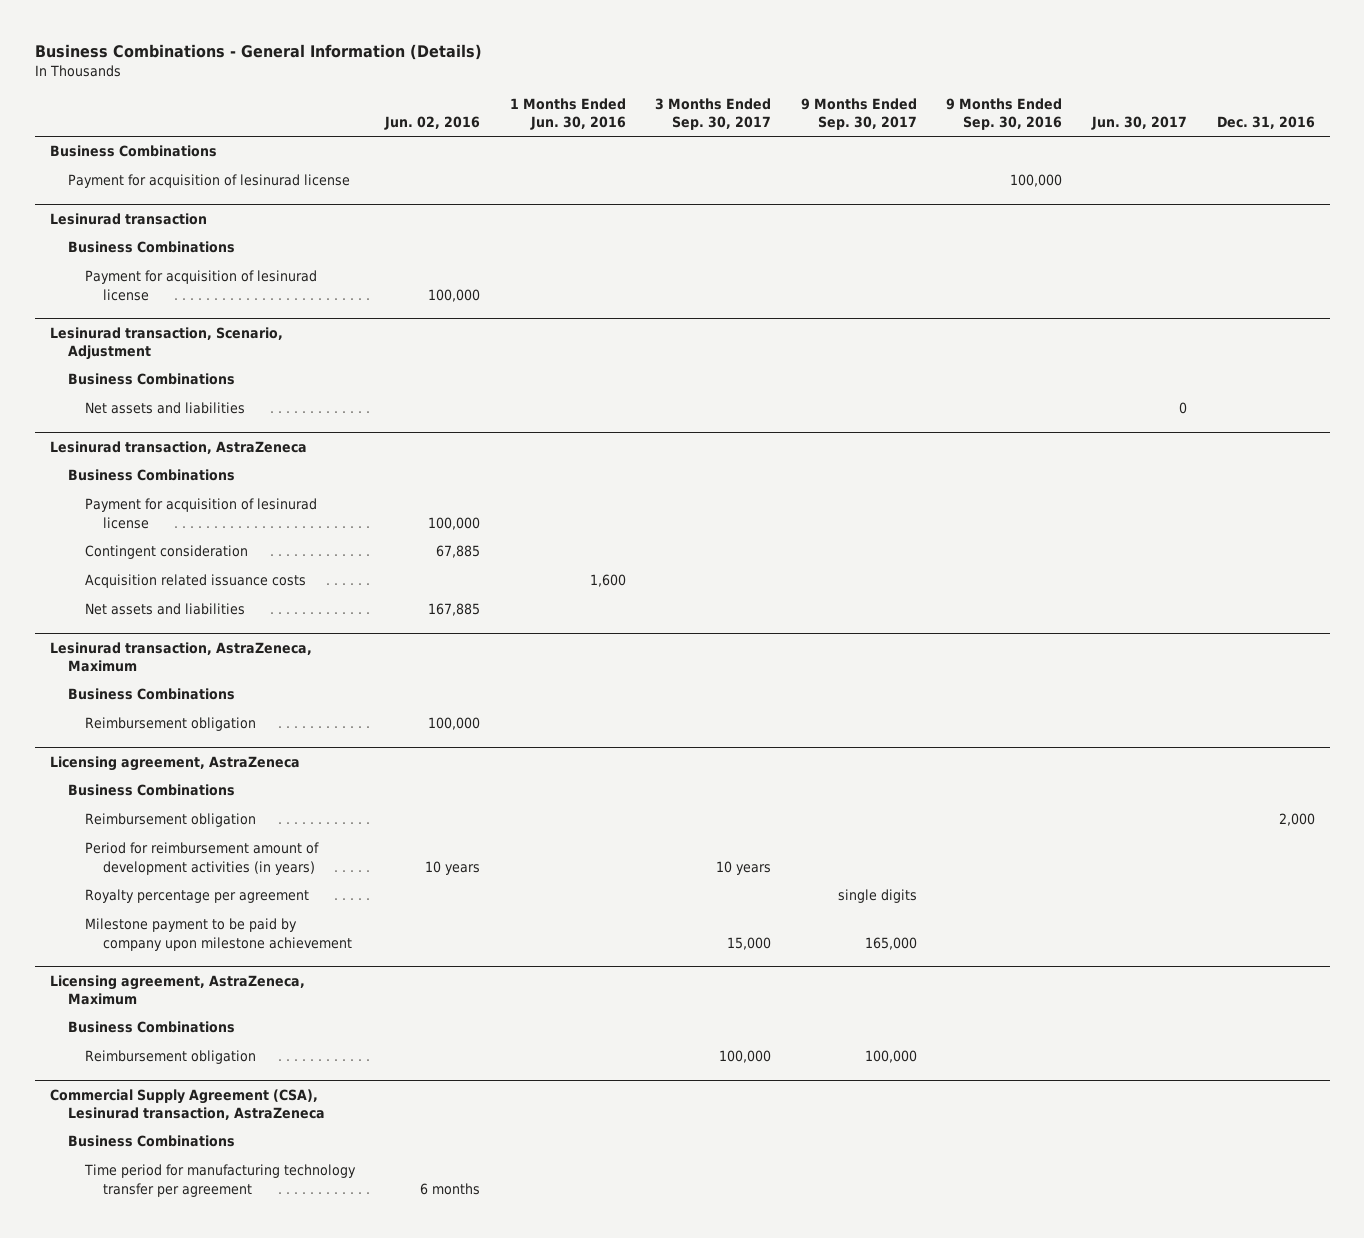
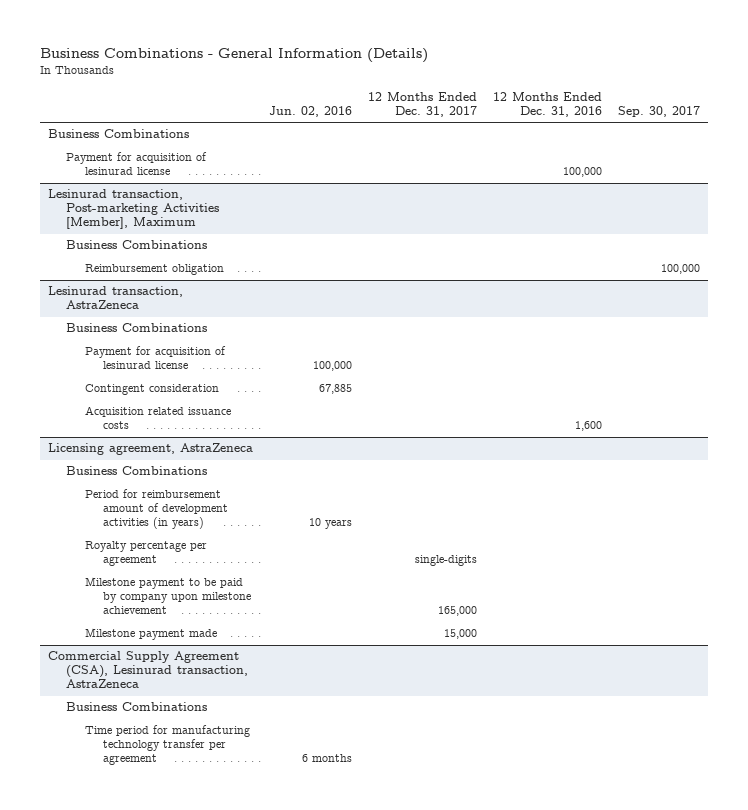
- | Jun. 02, 2016 | 1 Months Ended Jun. 30, 2016 | 3 Months Ended Sep. 30, 2017 | 9 Months Ended Sep. 30, 2017 | 9 Months Ended Sep. 30, 2016 | Jun. 30, 2017 | Dec. 31, 2016
+ | Jun. 02, 2016 | 12 Months Ended Dec. 31, 2017 | 12 Months Ended Dec. 31, 2016 | Sep. 30, 2017
- Lesinurad transaction
+ Lesinurad transaction, Post-marketing Activities [Member], Maximum
- Payment for acquisition of lesinurad license | 100,000 | | | | | |
- Lesinurad transaction, Scenario, Adjustment
- Business Combinations
- Net assets and liabilities | | | | | | 0 |
+ Reimbursement obligation | | | | 100,000
@ Lesinurad transaction, AstraZeneca
- Net assets and liabilities | 167,885 | | | | | |
- Lesinurad transaction, AstraZeneca, Maximum
- Business Combinations
- Reimbursement obligation | 100,000 | | | | | |
@ Licensing agreement, AstraZeneca
- Reimbursement obligation | | | | | | | 2,000
- Licensing agreement, AstraZeneca, Maximum
- Business Combinations
- Reimbursement obligation | | | 100,000 | 100,000 | | |
@ Licensing agreement, AstraZeneca
+ Milestone payment made | | 15,000 | |

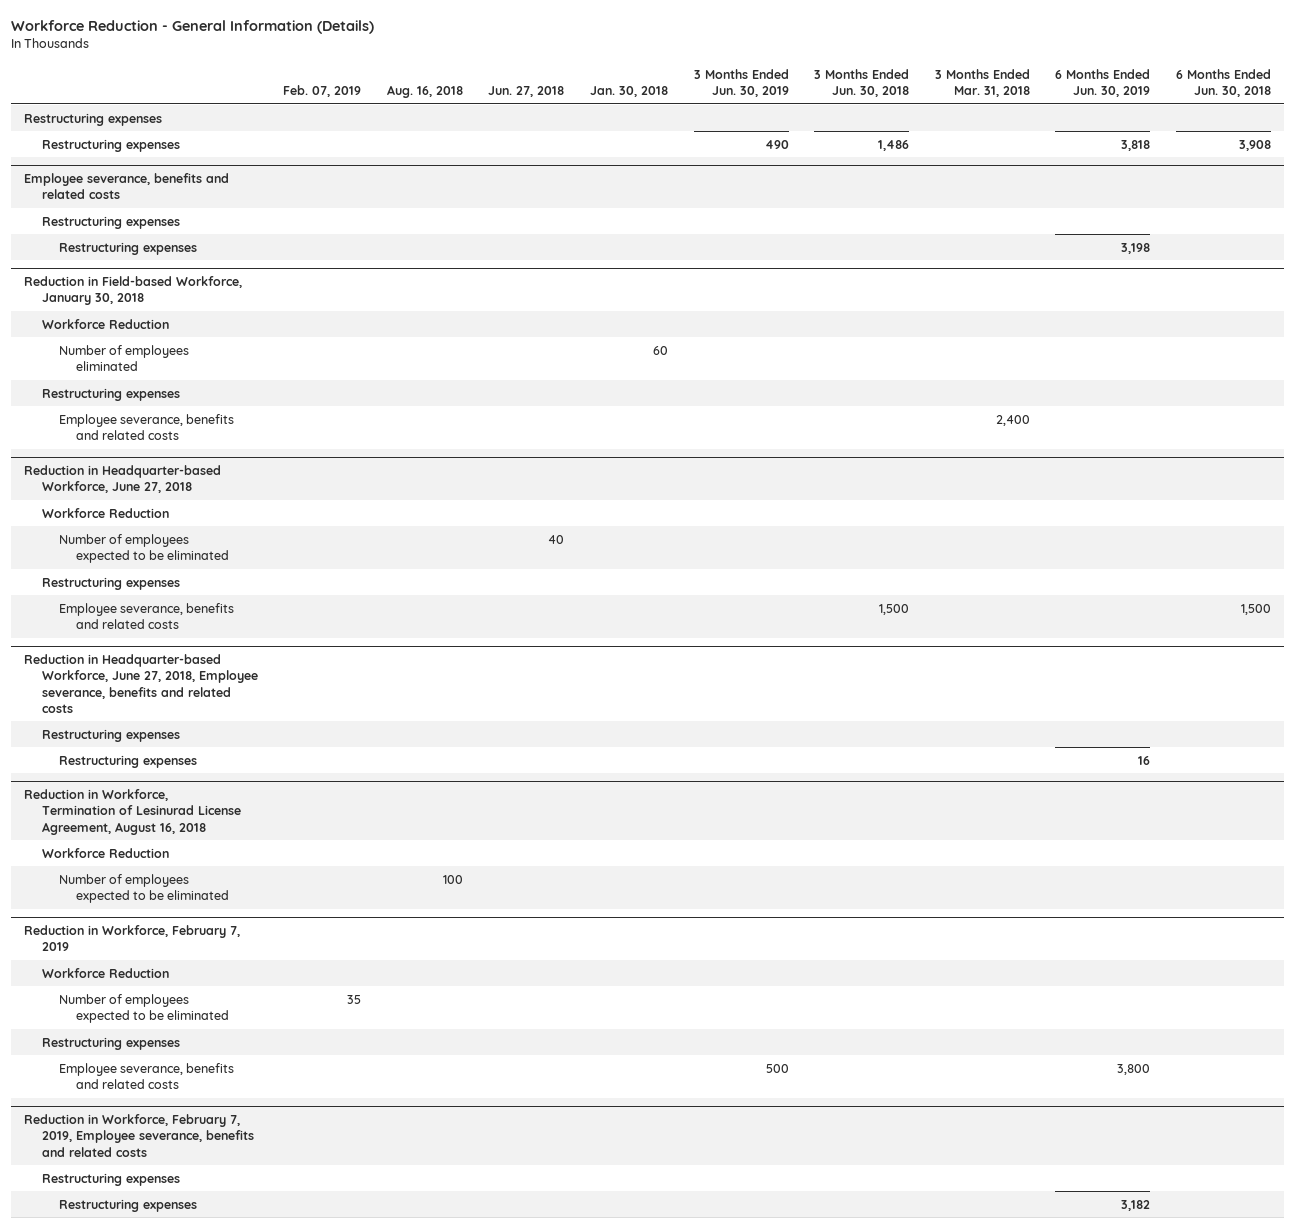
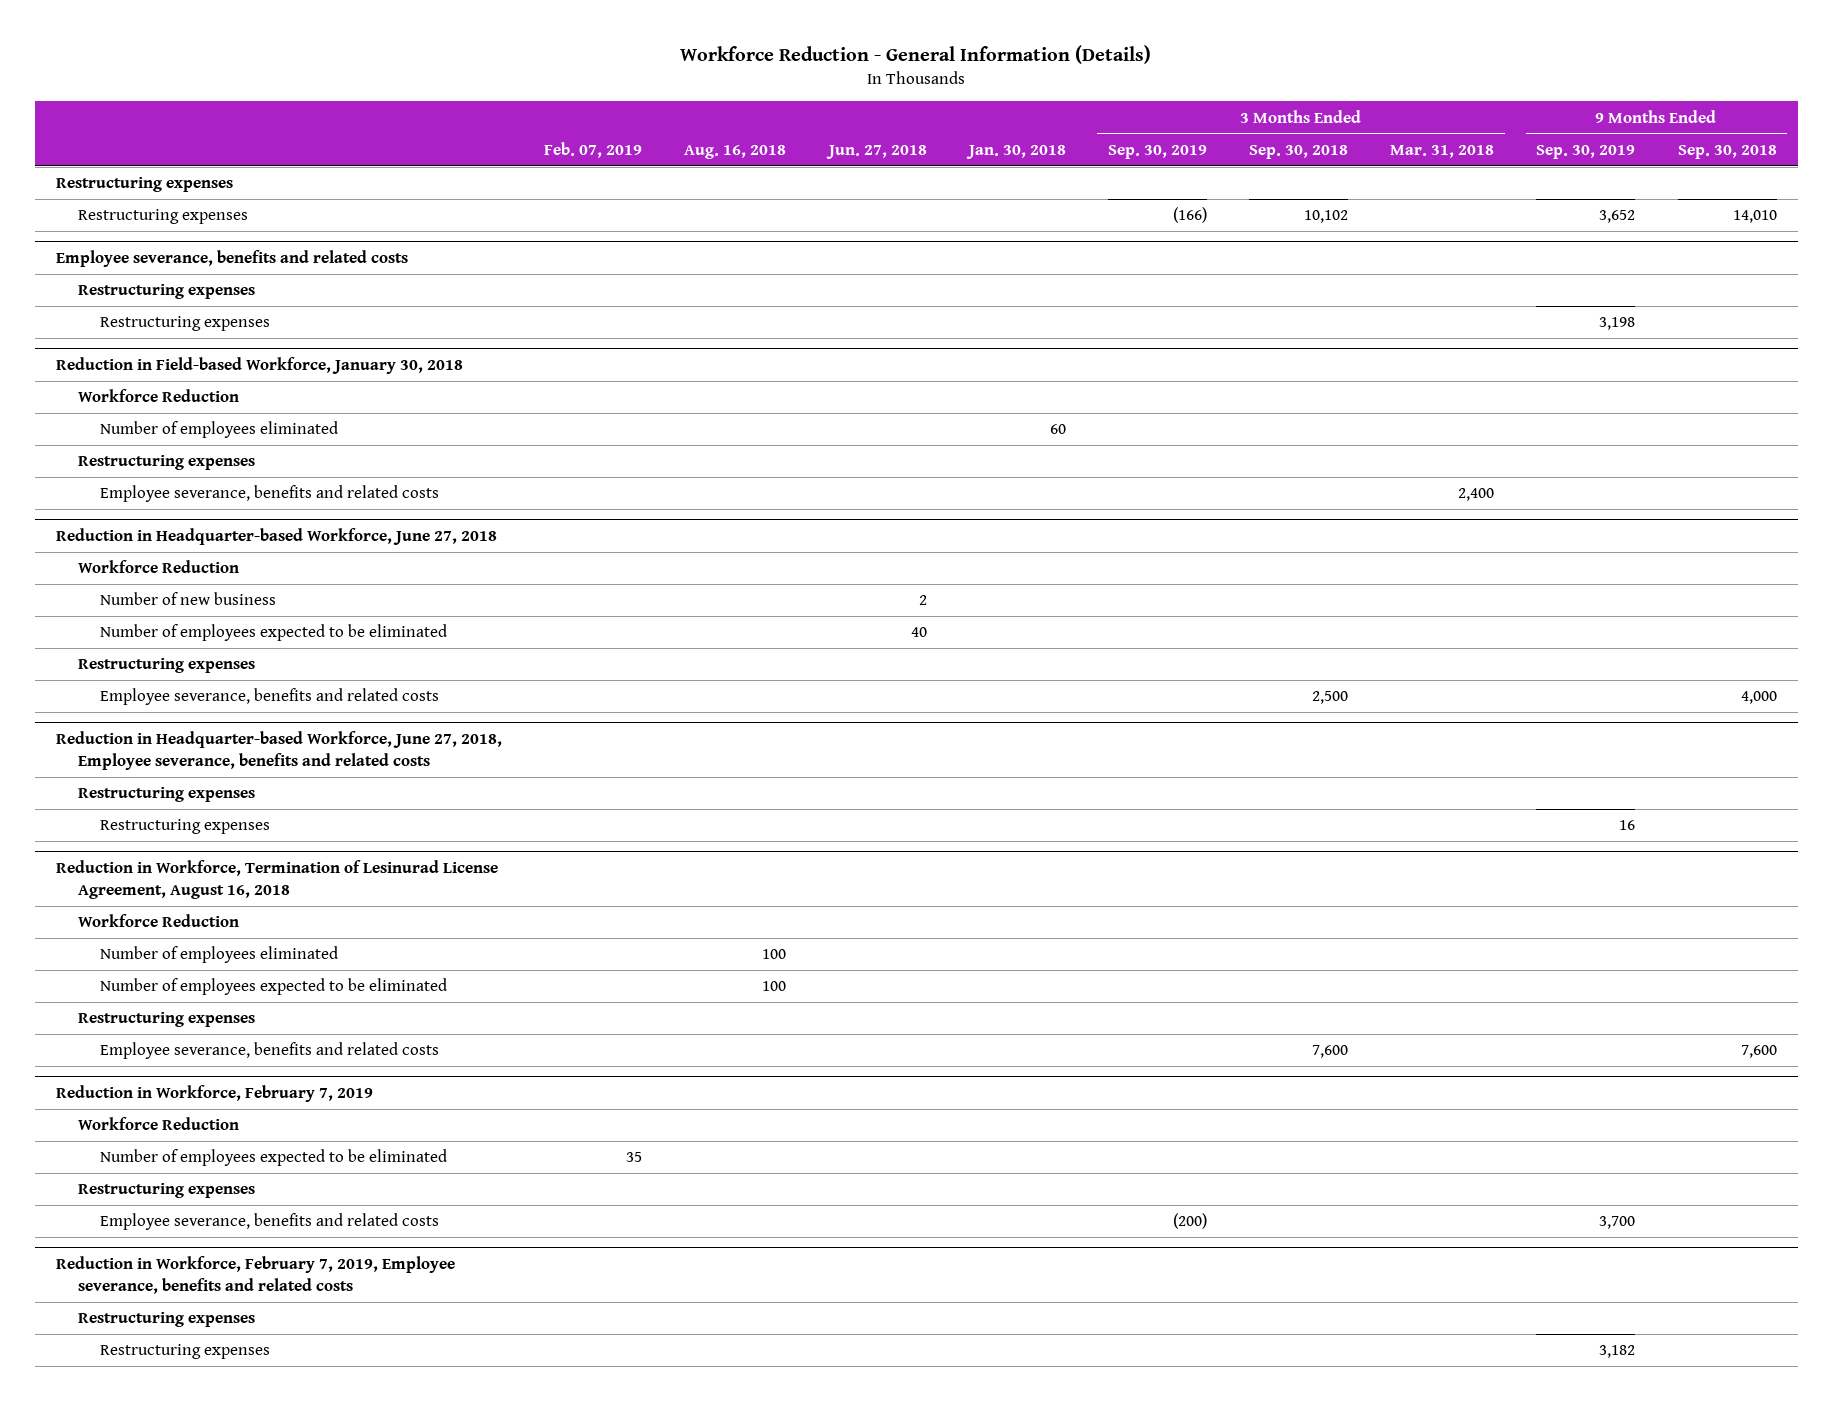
- | Feb. 07, 2019 | Aug. 16, 2018 | Jun. 27, 2018 | Jan. 30, 2018 | 3 Months Ended Jun. 30, 2019 | 3 Months Ended Jun. 30, 2018 | 3 Months Ended Mar. 31, 2018 | 6 Months Ended Jun. 30, 2019 | 6 Months Ended Jun. 30, 2018
+ | Feb. 07, 2019 | Aug. 16, 2018 | Jun. 27, 2018 | Jan. 30, 2018 | 3 Months Ended Sep. 30, 2019 | 3 Months Ended Sep. 30, 2018 | 3 Months Ended Mar. 31, 2018 | 9 Months Ended Sep. 30, 2019 | 9 Months Ended Sep. 30, 2018
@ Reduction in Headquarter-based Workforce, June 27, 2018
+ Number of new business | | | 2 | | | | | |
@ Reduction in Workforce, Termination of Lesinurad License Agreement, August 16, 2018
+ Number of employees eliminated | | 100 | | | | | | |
+ Restructuring expenses
+ Employee severance, benefits and related costs | | | | | | 7,600 | | | 7,600

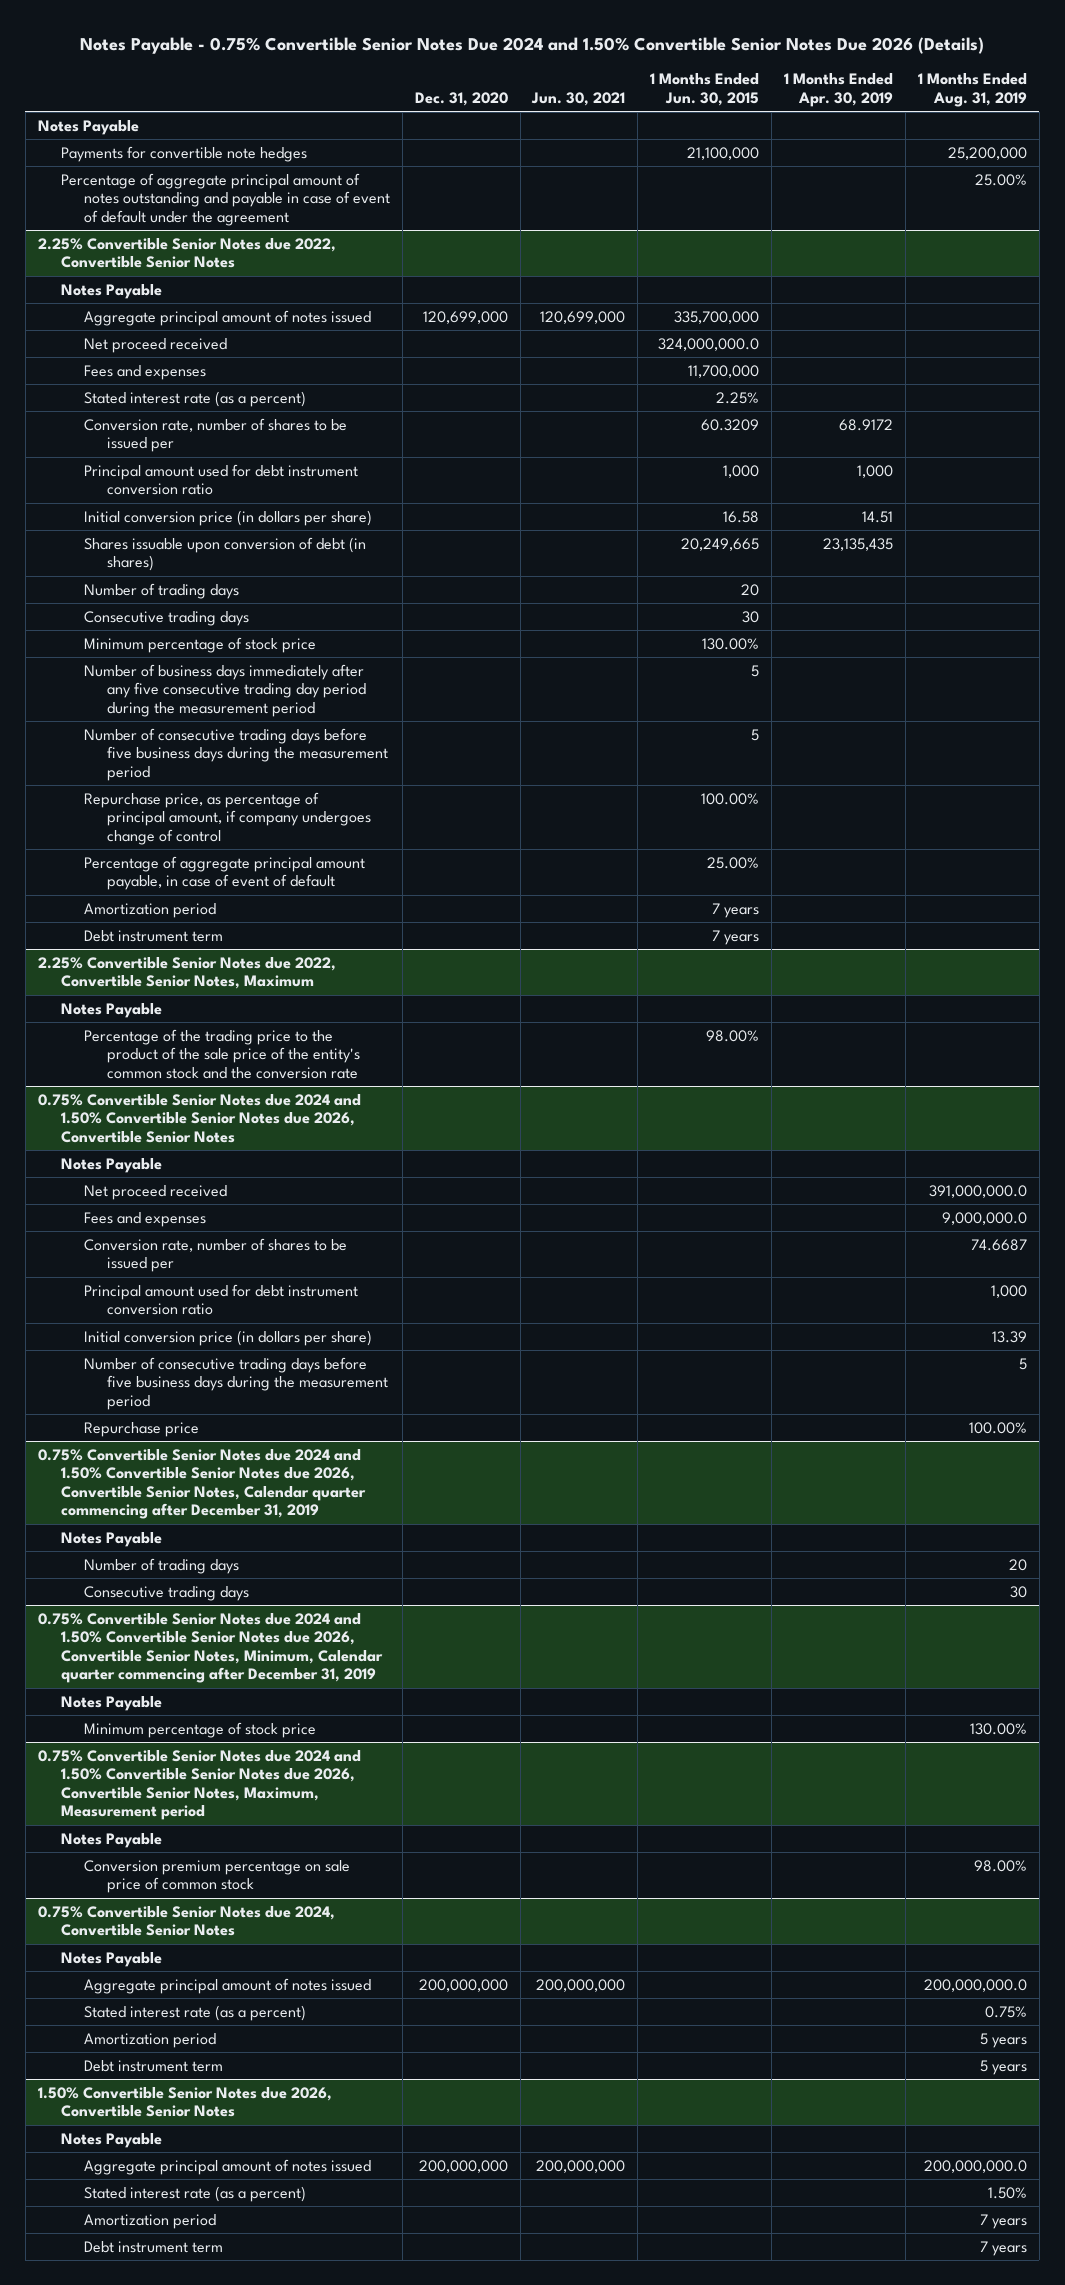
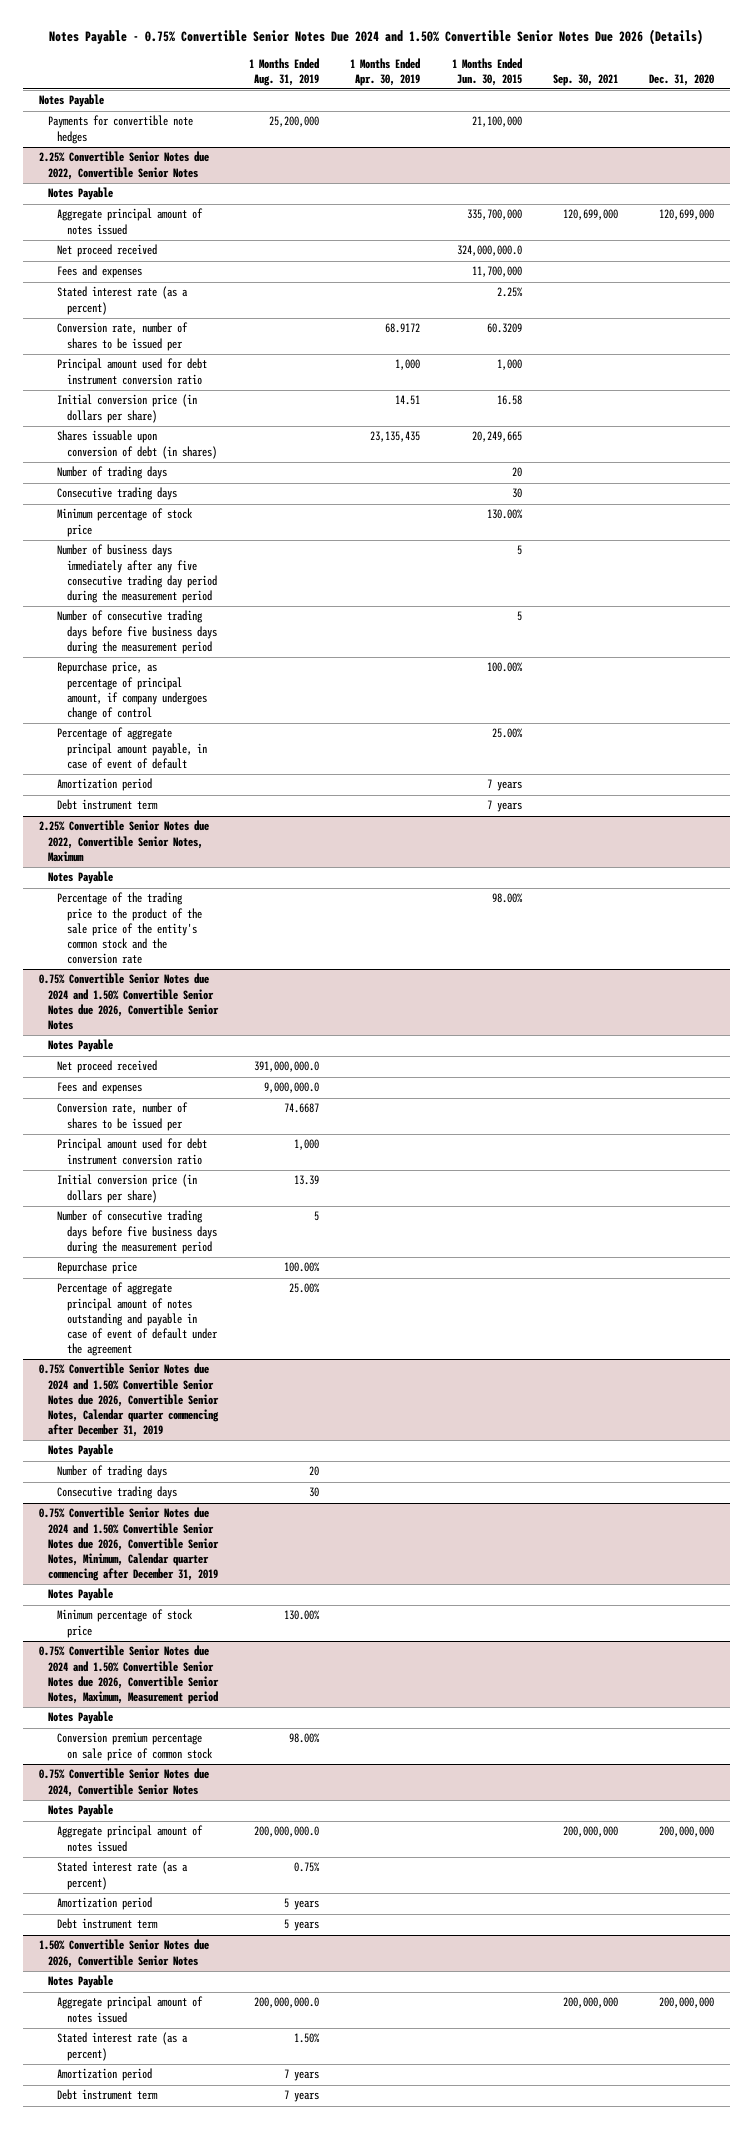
- | Dec. 31, 2020 | Jun. 30, 2021 | 1 Months Ended Jun. 30, 2015 | 1 Months Ended Apr. 30, 2019 | 1 Months Ended Aug. 31, 2019
+ | 1 Months Ended Aug. 31, 2019 | 1 Months Ended Apr. 30, 2019 | 1 Months Ended Jun. 30, 2015 | Sep. 30, 2021 | Dec. 31, 2020
- Percentage of aggregate principal amount of notes outstanding and payable in case of event of default under the agreement | | | | | 25.00%
@ 0.75% Convertible Senior Notes due 2024 and 1.50% Convertible Senior Notes due 2026, Convertible Senior Notes
+ Percentage of aggregate principal amount of notes outstanding and payable in case of event of default under the agreement | 25.00% | | | |

